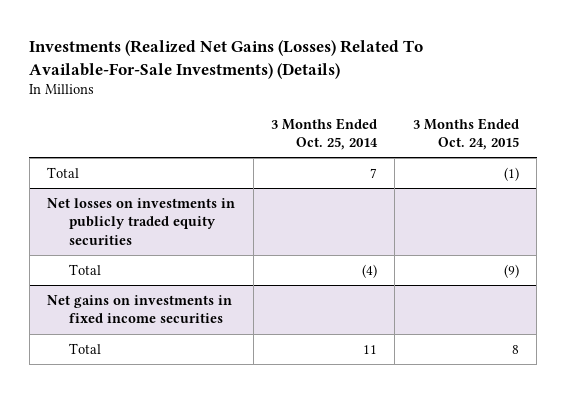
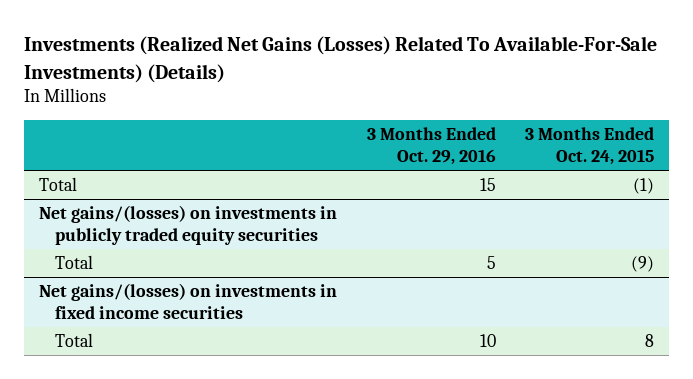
- | 3 Months Ended Oct. 25, 2014 | 3 Months Ended Oct. 24, 2015
+ | 3 Months Ended Oct. 29, 2016 | 3 Months Ended Oct. 24, 2015
- Net losses on investments in publicly traded equity securities
+ Net gains/(losses) on investments in publicly traded equity securities
- Net gains on investments in fixed income securities
+ Net gains/(losses) on investments in fixed income securities

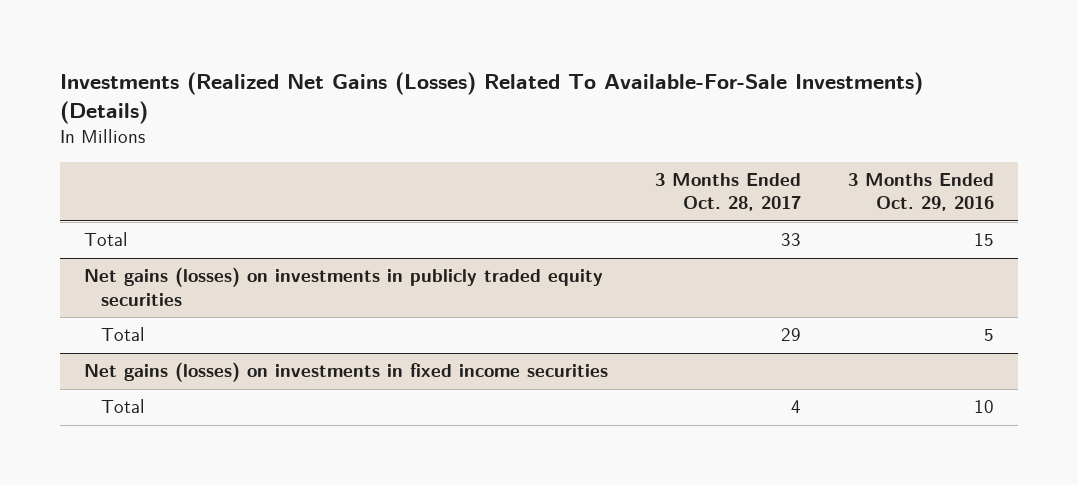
- | 3 Months Ended Oct. 29, 2016 | 3 Months Ended Oct. 24, 2015
+ | 3 Months Ended Oct. 28, 2017 | 3 Months Ended Oct. 29, 2016
- Net gains/(losses) on investments in publicly traded equity securities
+ Net gains (losses) on investments in publicly traded equity securities
- Net gains/(losses) on investments in fixed income securities
+ Net gains (losses) on investments in fixed income securities

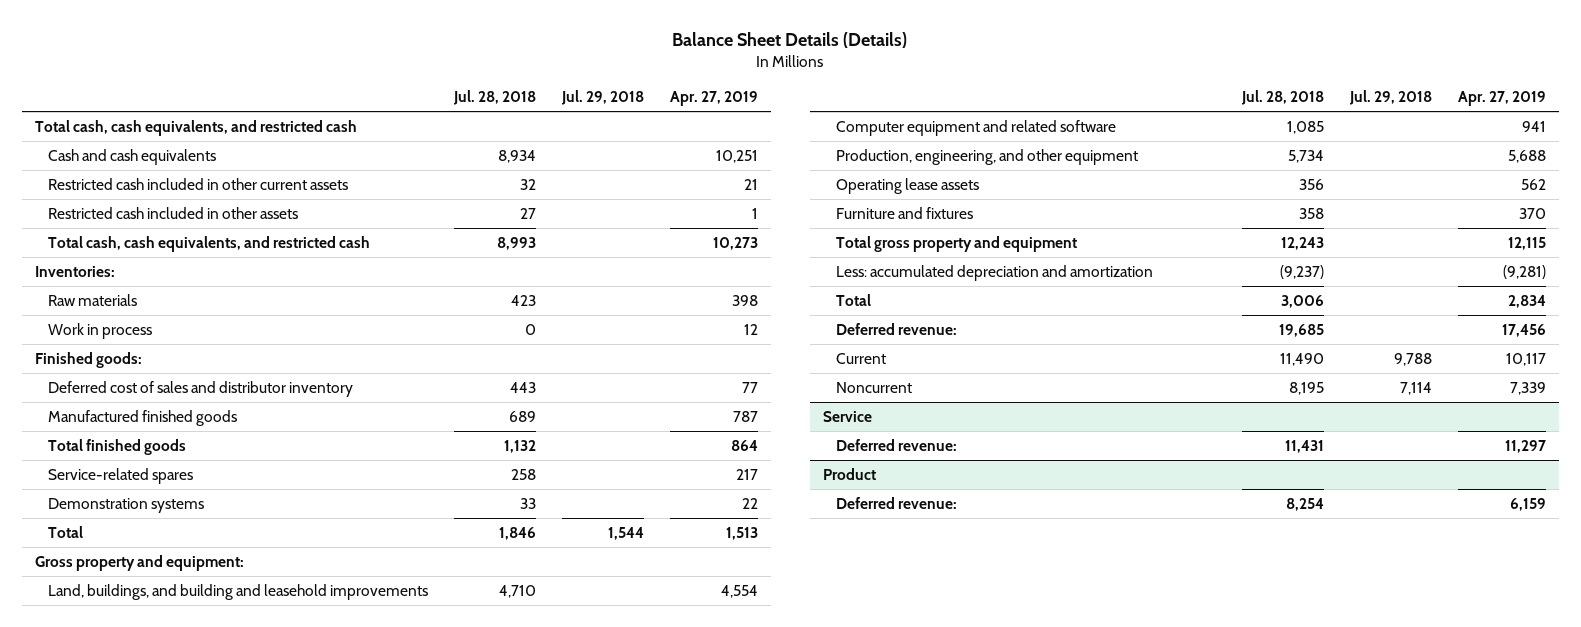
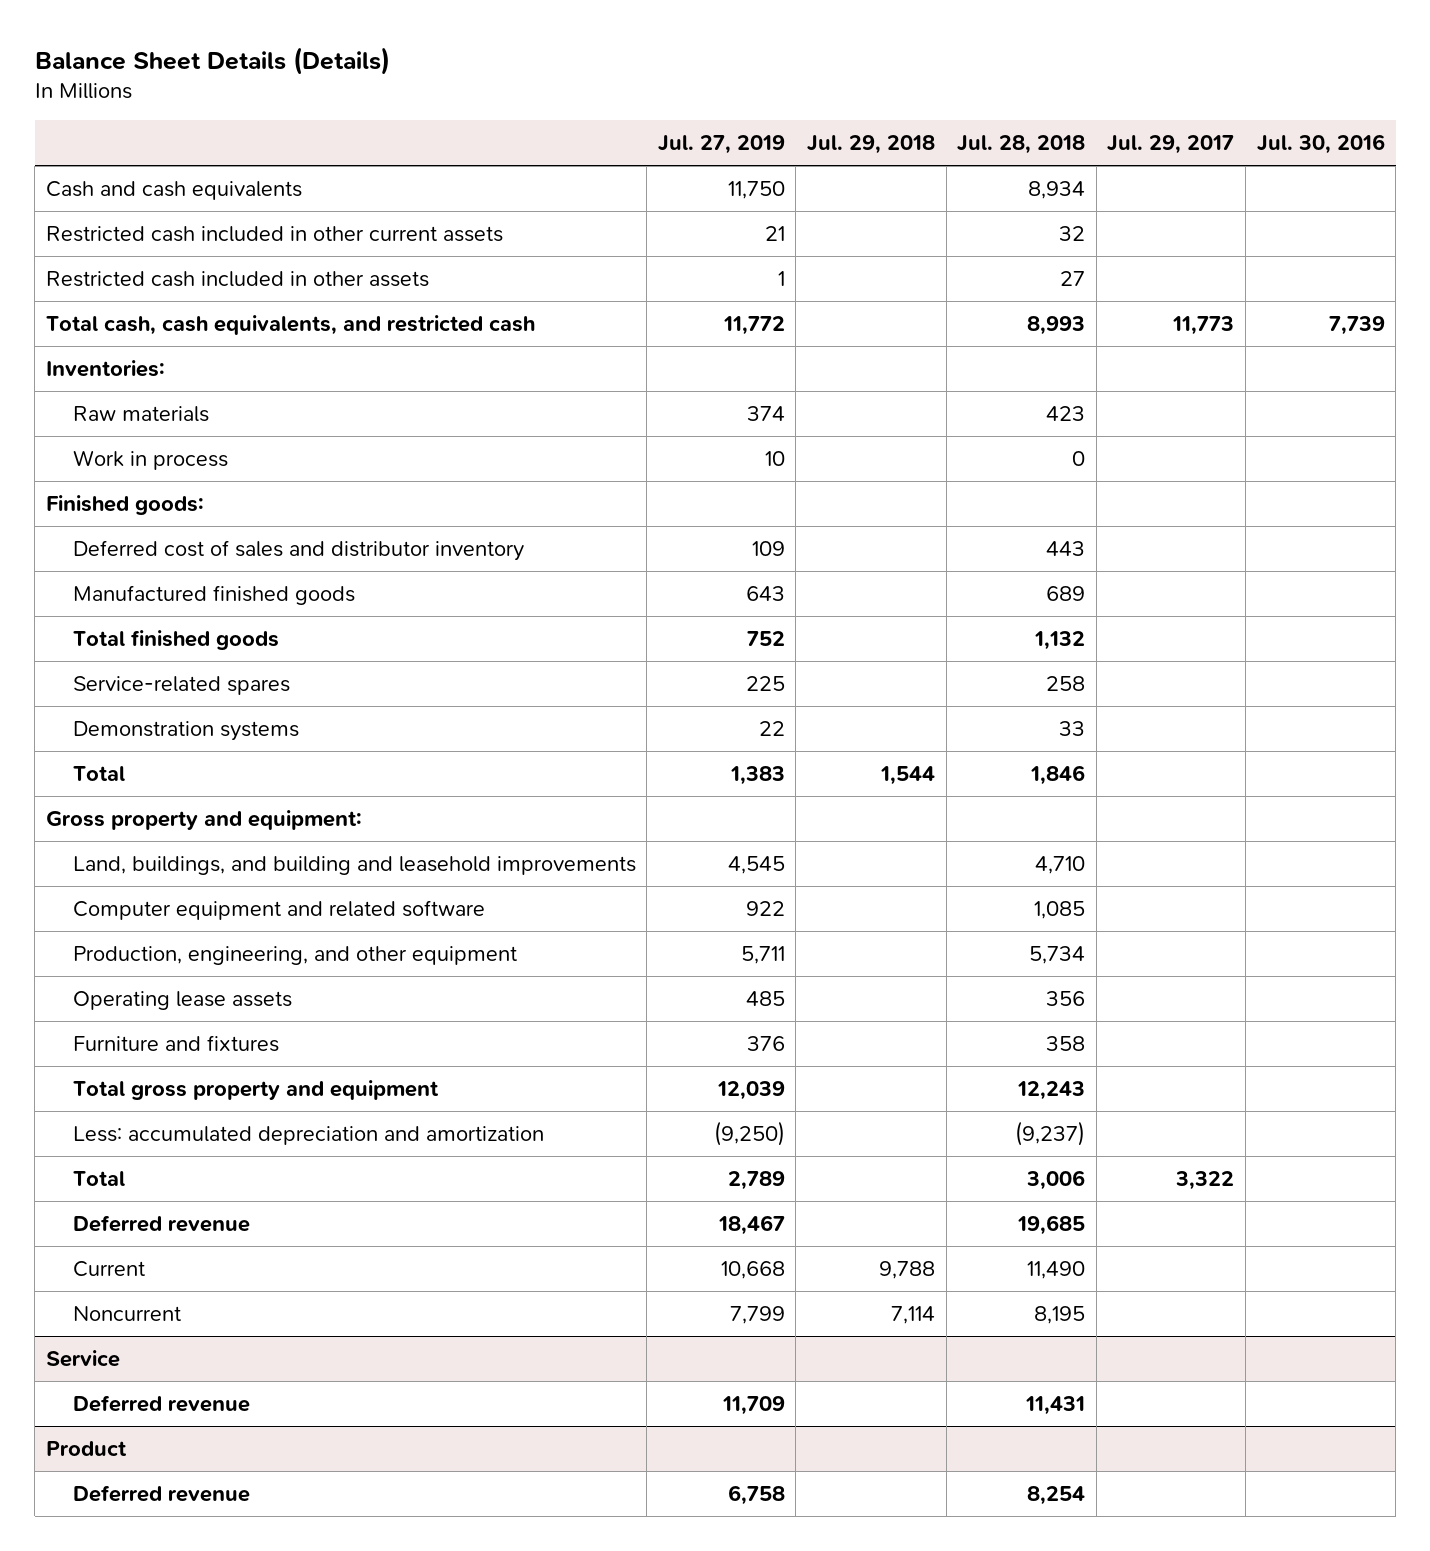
- | Jul. 28, 2018 | Jul. 29, 2018 | Apr. 27, 2019
+ | Jul. 27, 2019 | Jul. 29, 2018 | Jul. 28, 2018 | Jul. 29, 2017 | Jul. 30, 2016
- Total cash, cash equivalents, and restricted cash
- Deferred revenue: | 19,685 | | 17,456
+ Deferred revenue | 18,467 | | 19,685 | |
@ Service
- Deferred revenue: | 11,431 | | 11,297
+ Deferred revenue | 11,709 | | 11,431 | |
@ Product
- Deferred revenue: | 8,254 | | 6,159
+ Deferred revenue | 6,758 | | 8,254 | |

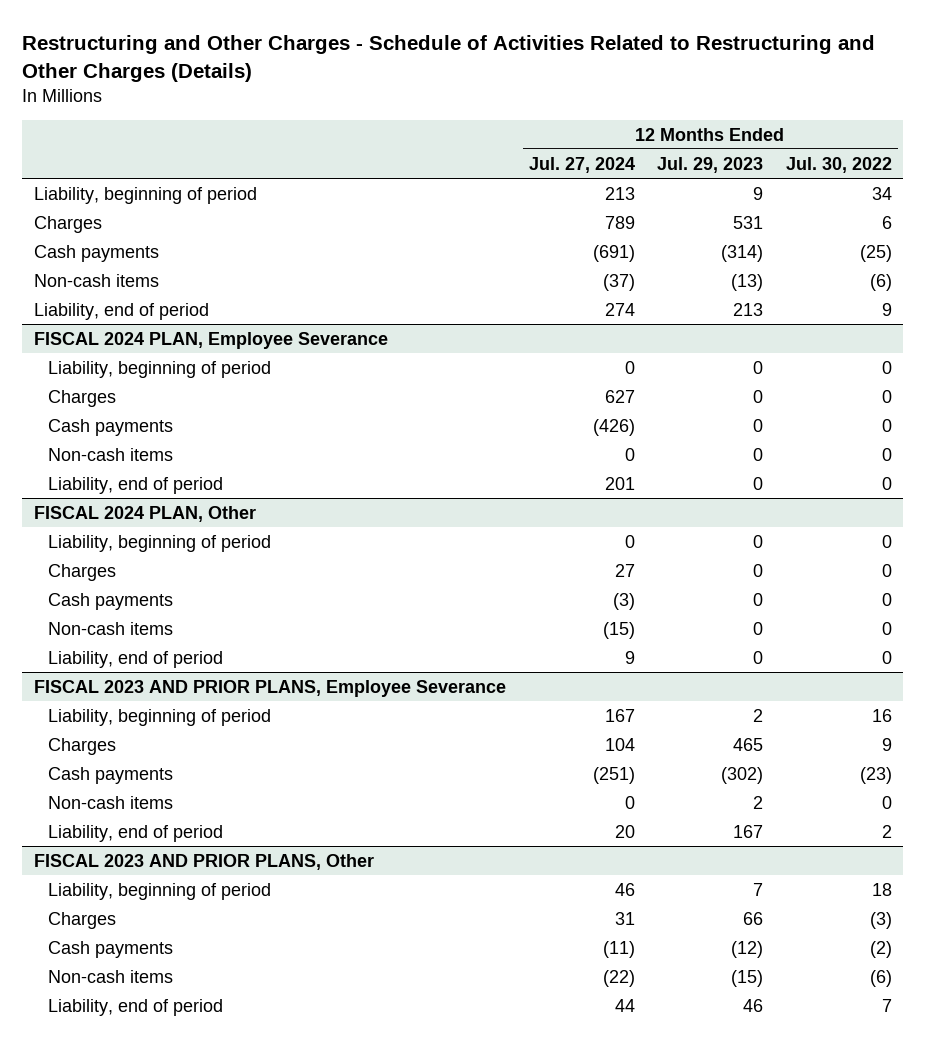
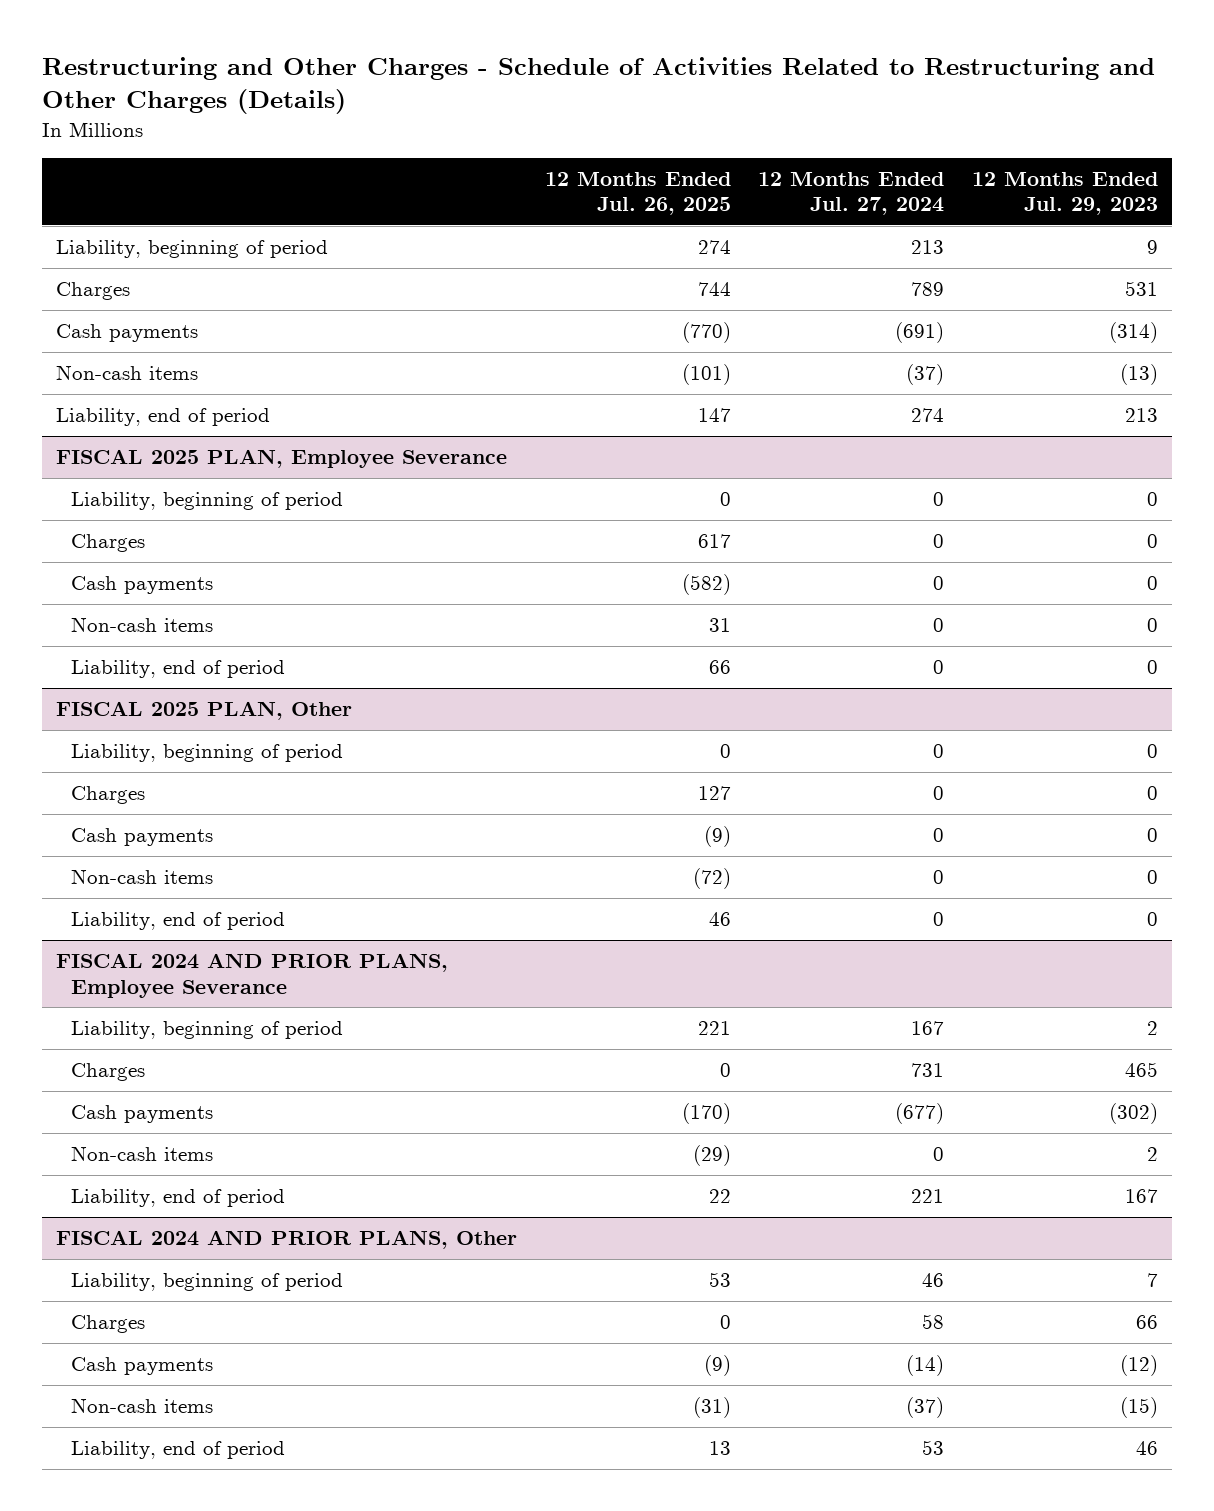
- | 12 Months Ended Jul. 27, 2024 | 12 Months Ended Jul. 29, 2023 | 12 Months Ended Jul. 30, 2022
+ | 12 Months Ended Jul. 26, 2025 | 12 Months Ended Jul. 27, 2024 | 12 Months Ended Jul. 29, 2023
- FISCAL 2024 PLAN, Employee Severance
+ FISCAL 2025 PLAN, Employee Severance
- Charges | 627 | 0 | 0
- Cash payments | (426) | 0 | 0
+ Charges | 617 | 0 | 0
+ Cash payments | (582) | 0 | 0
- Liability, end of period | 201 | 0 | 0
- FISCAL 2024 PLAN, Other
+ Liability, end of period | 66 | 0 | 0
+ FISCAL 2025 PLAN, Other
- Charges | 27 | 0 | 0
- Cash payments | (3) | 0 | 0
- Non-cash items | (15) | 0 | 0
- Liability, end of period | 9 | 0 | 0
- FISCAL 2023 AND PRIOR PLANS, Employee Severance
+ Charges | 127 | 0 | 0
+ Cash payments | (9) | 0 | 0
+ Non-cash items | (72) | 0 | 0
+ Liability, end of period | 46 | 0 | 0
+ FISCAL 2024 AND PRIOR PLANS, Employee Severance
- Charges | 104 | 465 | 9
- Cash payments | (251) | (302) | (23)
+ Charges | 0 | 731 | 465
+ Cash payments | (170) | (677) | (302)
- Liability, end of period | 20 | 167 | 2
- FISCAL 2023 AND PRIOR PLANS, Other
+ Liability, end of period | 22 | 221 | 167
+ FISCAL 2024 AND PRIOR PLANS, Other
- Charges | 31 | 66 | (3)
- Cash payments | (11) | (12) | (2)
- Non-cash items | (22) | (15) | (6)
- Liability, end of period | 44 | 46 | 7
+ Charges | 0 | 58 | 66
+ Cash payments | (9) | (14) | (12)
+ Non-cash items | (31) | (37) | (15)
+ Liability, end of period | 13 | 53 | 46

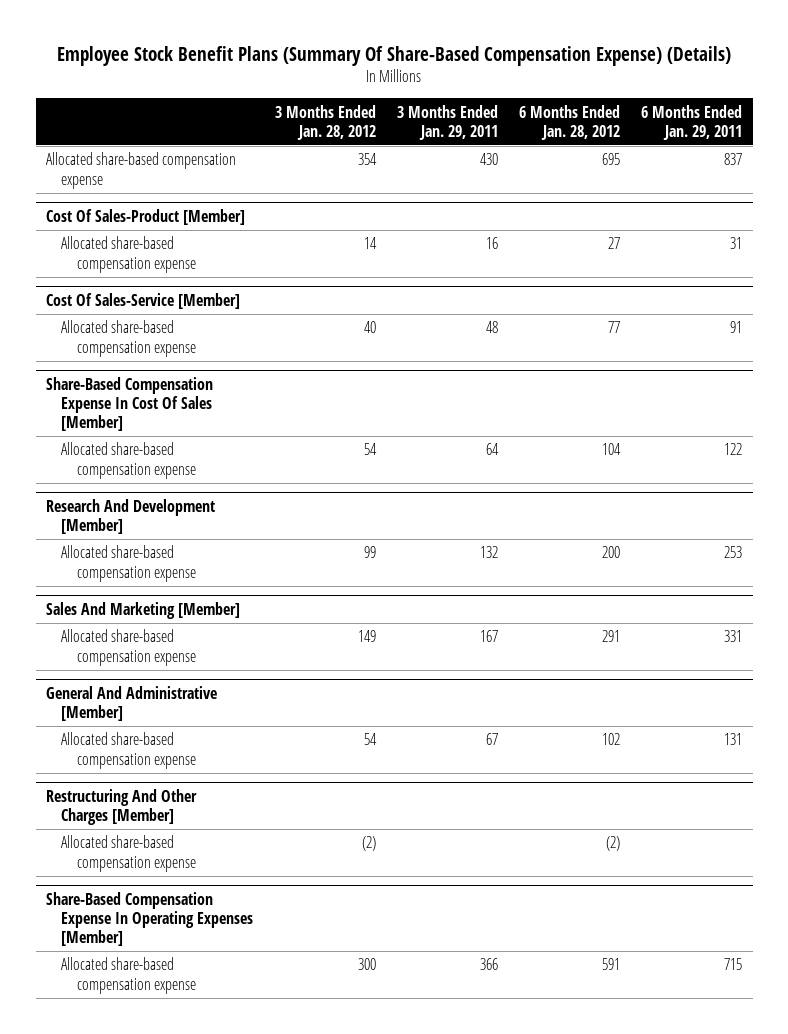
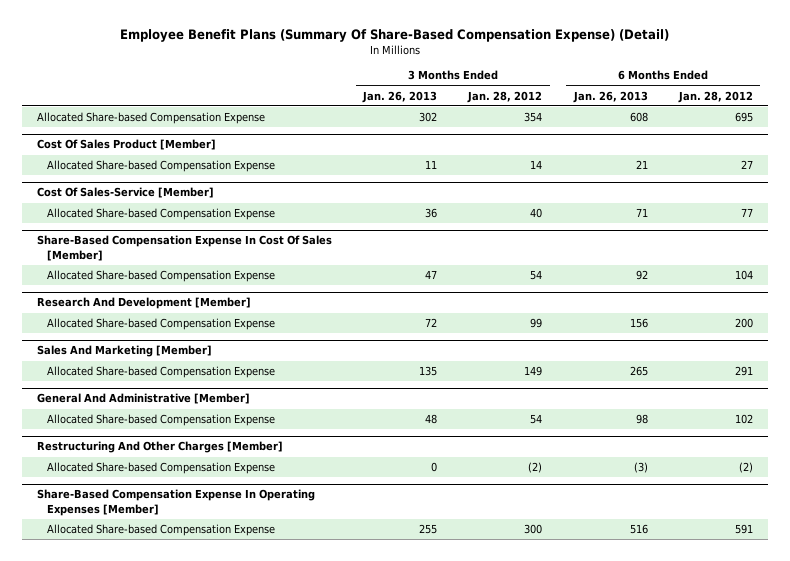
- Employee Stock Benefit Plans (Summary Of Share-Based Compensation Expense) (Details)
+ Employee Benefit Plans (Summary Of Share-Based Compensation Expense) (Detail)
- | 3 Months Ended Jan. 28, 2012 | 3 Months Ended Jan. 29, 2011 | 6 Months Ended Jan. 28, 2012 | 6 Months Ended Jan. 29, 2011
+ | 3 Months Ended Jan. 26, 2013 | 3 Months Ended Jan. 28, 2012 | 6 Months Ended Jan. 26, 2013 | 6 Months Ended Jan. 28, 2012
- Allocated share-based compensation expense | 354 | 430 | 695 | 837
- Cost Of Sales-Product [Member]
- Allocated share-based compensation expense | 14 | 16 | 27 | 31
+ Allocated Share-based Compensation Expense | 302 | 354 | 608 | 695
+ Cost Of Sales Product [Member]
+ Allocated Share-based Compensation Expense | 11 | 14 | 21 | 27
@ Cost Of Sales-Service [Member]
- Allocated share-based compensation expense | 40 | 48 | 77 | 91
+ Allocated Share-based Compensation Expense | 36 | 40 | 71 | 77
@ Share-Based Compensation Expense In Cost Of Sales [Member]
- Allocated share-based compensation expense | 54 | 64 | 104 | 122
+ Allocated Share-based Compensation Expense | 47 | 54 | 92 | 104
@ Research And Development [Member]
- Allocated share-based compensation expense | 99 | 132 | 200 | 253
+ Allocated Share-based Compensation Expense | 72 | 99 | 156 | 200
@ Sales And Marketing [Member]
- Allocated share-based compensation expense | 149 | 167 | 291 | 331
+ Allocated Share-based Compensation Expense | 135 | 149 | 265 | 291
@ General And Administrative [Member]
- Allocated share-based compensation expense | 54 | 67 | 102 | 131
+ Allocated Share-based Compensation Expense | 48 | 54 | 98 | 102
@ Restructuring And Other Charges [Member]
- Allocated share-based compensation expense | (2) | | (2) |
+ Allocated Share-based Compensation Expense | 0 | (2) | (3) | (2)
@ Share-Based Compensation Expense In Operating Expenses [Member]
- Allocated share-based compensation expense | 300 | 366 | 591 | 715
+ Allocated Share-based Compensation Expense | 255 | 300 | 516 | 591

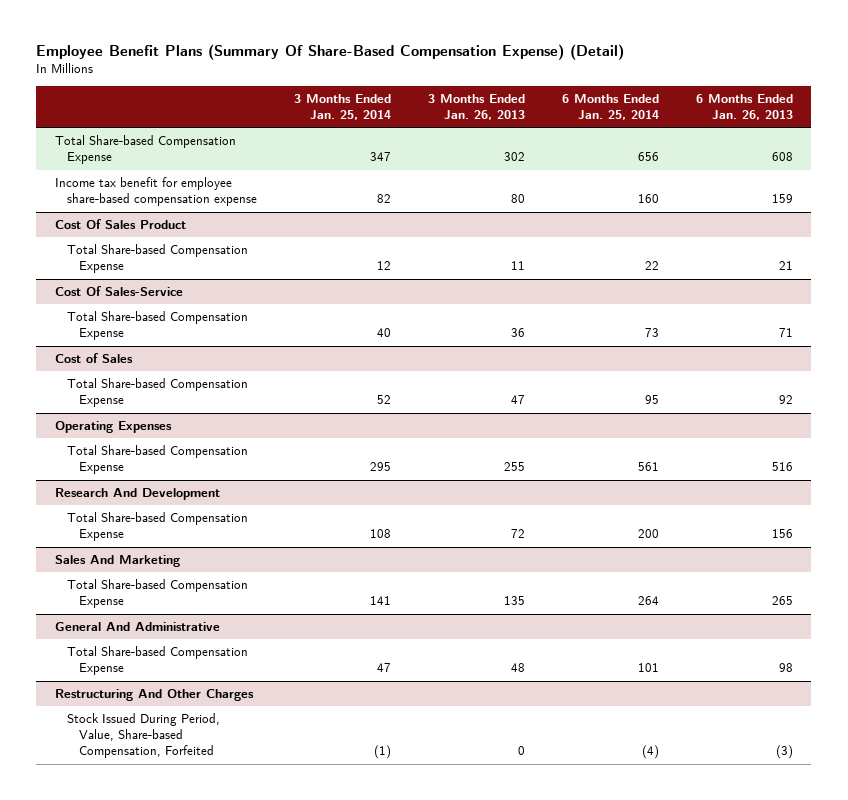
- | 3 Months Ended Jan. 26, 2013 | 3 Months Ended Jan. 28, 2012 | 6 Months Ended Jan. 26, 2013 | 6 Months Ended Jan. 28, 2012
+ | 3 Months Ended Jan. 25, 2014 | 3 Months Ended Jan. 26, 2013 | 6 Months Ended Jan. 25, 2014 | 6 Months Ended Jan. 26, 2013
- Allocated Share-based Compensation Expense | 302 | 354 | 608 | 695
- Cost Of Sales Product [Member]
- Allocated Share-based Compensation Expense | 11 | 14 | 21 | 27
- Cost Of Sales-Service [Member]
- Allocated Share-based Compensation Expense | 36 | 40 | 71 | 77
- Share-Based Compensation Expense In Cost Of Sales [Member]
- Allocated Share-based Compensation Expense | 47 | 54 | 92 | 104
- Research And Development [Member]
- Allocated Share-based Compensation Expense | 72 | 99 | 156 | 200
- Sales And Marketing [Member]
- Allocated Share-based Compensation Expense | 135 | 149 | 265 | 291
- General And Administrative [Member]
- Allocated Share-based Compensation Expense | 48 | 54 | 98 | 102
- Restructuring And Other Charges [Member]
- Allocated Share-based Compensation Expense | 0 | (2) | (3) | (2)
- Share-Based Compensation Expense In Operating Expenses [Member]
- Allocated Share-based Compensation Expense | 255 | 300 | 516 | 591
+ Total Share-based Compensation Expense | 347 | 302 | 656 | 608
+ Income tax benefit for employee share-based compensation expense | 82 | 80 | 160 | 159
+ Cost Of Sales Product
+ Total Share-based Compensation Expense | 12 | 11 | 22 | 21
+ Cost Of Sales-Service
+ Total Share-based Compensation Expense | 40 | 36 | 73 | 71
+ Cost of Sales
+ Total Share-based Compensation Expense | 52 | 47 | 95 | 92
+ Operating Expenses
+ Total Share-based Compensation Expense | 295 | 255 | 561 | 516
+ Research And Development
+ Total Share-based Compensation Expense | 108 | 72 | 200 | 156
+ Sales And Marketing
+ Total Share-based Compensation Expense | 141 | 135 | 264 | 265
+ General And Administrative
+ Total Share-based Compensation Expense | 47 | 48 | 101 | 98
+ Restructuring And Other Charges
+ Stock Issued During Period, Value, Share-based Compensation, Forfeited | (1) | 0 | (4) | (3)

